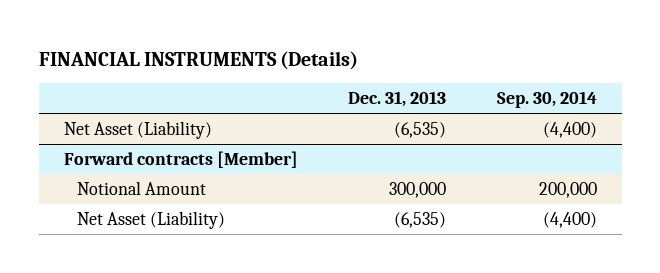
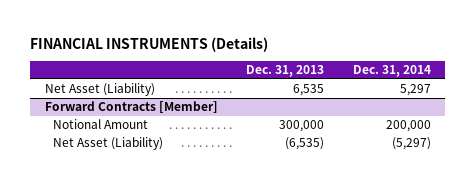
- | Dec. 31, 2013 | Sep. 30, 2014
+ | Dec. 31, 2013 | Dec. 31, 2014
- Net Asset (Liability) | (6,535) | (4,400)
- Forward contracts [Member]
+ Net Asset (Liability) | 6,535 | 5,297
+ Forward Contracts [Member]

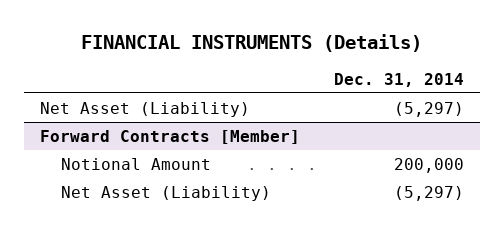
- | Dec. 31, 2013 | Dec. 31, 2014
+ | Dec. 31, 2014
- Net Asset (Liability) | 6,535 | 5,297
+ Net Asset (Liability) | (5,297)

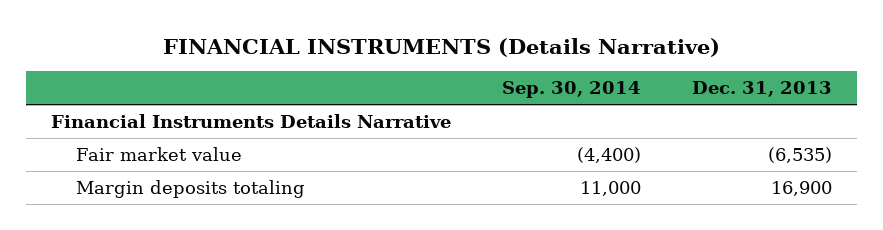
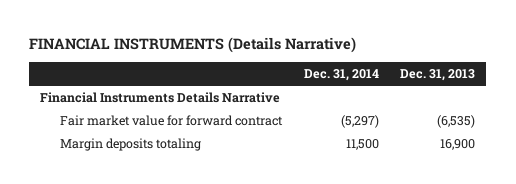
- | Sep. 30, 2014 | Dec. 31, 2013
+ | Dec. 31, 2014 | Dec. 31, 2013
- Fair market value | (4,400) | (6,535)
+ Fair market value for forward contract | (5,297) | (6,535)

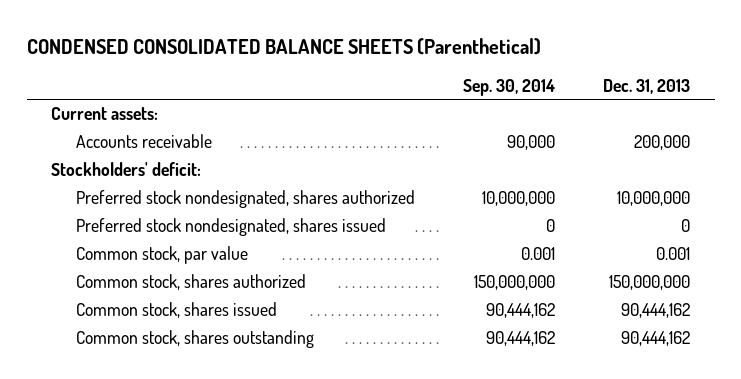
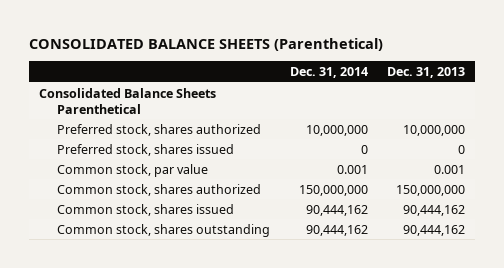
- CONDENSED CONSOLIDATED BALANCE SHEETS (Parenthetical)
+ CONSOLIDATED BALANCE SHEETS (Parenthetical)
- | Sep. 30, 2014 | Dec. 31, 2013
+ | Dec. 31, 2014 | Dec. 31, 2013
- Current assets:
- Accounts receivable | 90,000 | 200,000
- Stockholders' deficit:
- Preferred stock nondesignated, shares authorized | 10,000,000 | 10,000,000
- Preferred stock nondesignated, shares issued | 0 | 0
+ Consolidated Balance Sheets Parenthetical
+ Preferred stock, shares authorized | 10,000,000 | 10,000,000
+ Preferred stock, shares issued | 0 | 0

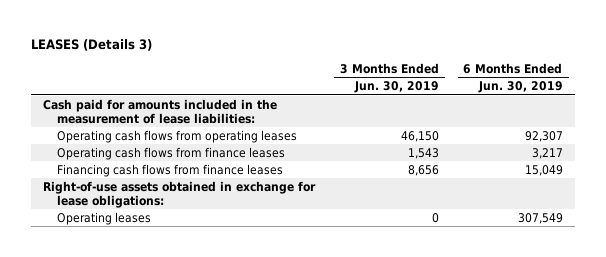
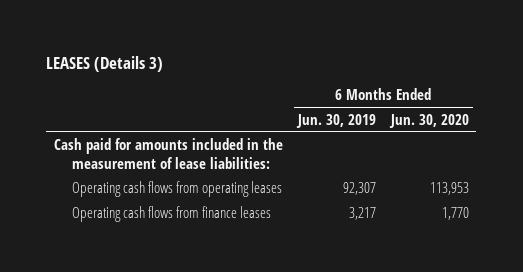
- | 3 Months Ended Jun. 30, 2019 | 6 Months Ended Jun. 30, 2019
+ | 6 Months Ended Jun. 30, 2019 | 6 Months Ended Jun. 30, 2020
- Financing cash flows from finance leases | 8,656 | 15,049
- Right-of-use assets obtained in exchange for lease obligations:
- Operating leases | 0 | 307,549

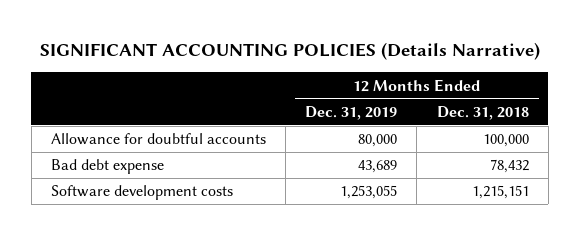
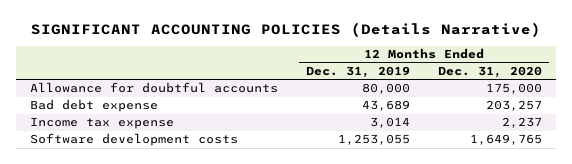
- | 12 Months Ended Dec. 31, 2019 | 12 Months Ended Dec. 31, 2018
+ | 12 Months Ended Dec. 31, 2019 | 12 Months Ended Dec. 31, 2020
+ Income tax expense | 3,014 | 2,237

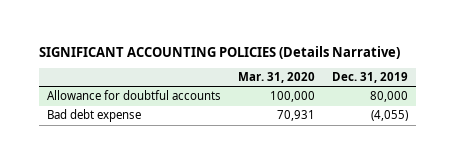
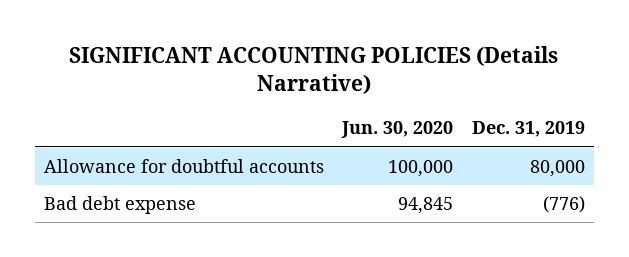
- | Mar. 31, 2020 | Dec. 31, 2019
+ | Jun. 30, 2020 | Dec. 31, 2019
- Bad debt expense | 70,931 | (4,055)
+ Bad debt expense | 94,845 | (776)

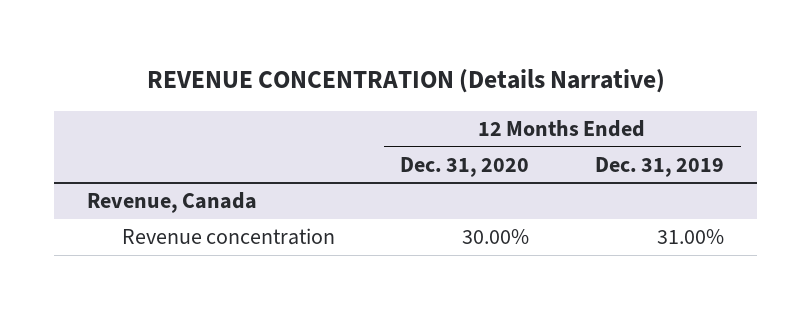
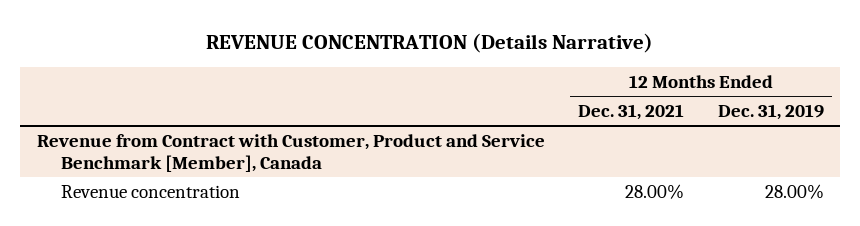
- | 12 Months Ended Dec. 31, 2020 | 12 Months Ended Dec. 31, 2019
+ | 12 Months Ended Dec. 31, 2021 | 12 Months Ended Dec. 31, 2019
- Revenue, Canada
- Revenue concentration | 30.00% | 31.00%
+ Revenue from Contract with Customer, Product and Service Benchmark [Member], Canada
+ Revenue concentration | 28.00% | 28.00%

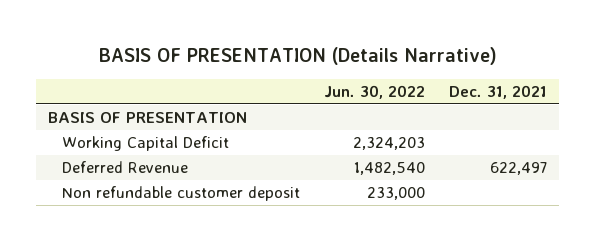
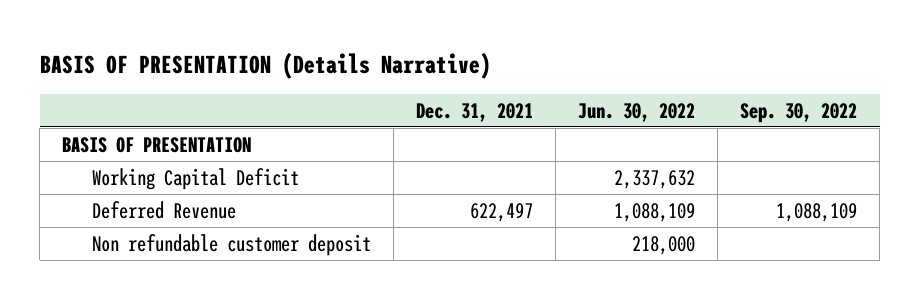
- | Jun. 30, 2022 | Dec. 31, 2021
+ | Dec. 31, 2021 | Jun. 30, 2022 | Sep. 30, 2022
- Working Capital Deficit | 2,324,203 |
- Deferred Revenue | 1,482,540 | 622,497
- Non refundable customer deposit | 233,000 |
+ Working Capital Deficit | | 2,337,632 |
+ Deferred Revenue | 622,497 | 1,088,109 | 1,088,109
+ Non refundable customer deposit | | 218,000 |

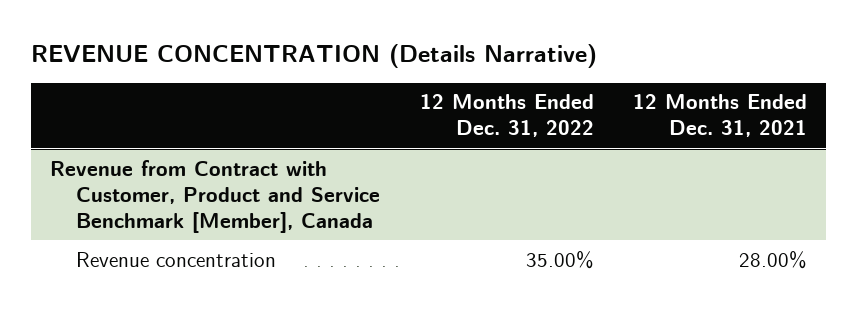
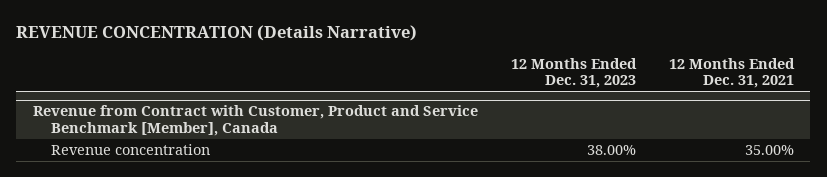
- | 12 Months Ended Dec. 31, 2022 | 12 Months Ended Dec. 31, 2021
+ | 12 Months Ended Dec. 31, 2023 | 12 Months Ended Dec. 31, 2021
@ Revenue from Contract with Customer, Product and Service Benchmark [Member], Canada
- Revenue concentration | 35.00% | 28.00%
+ Revenue concentration | 38.00% | 35.00%

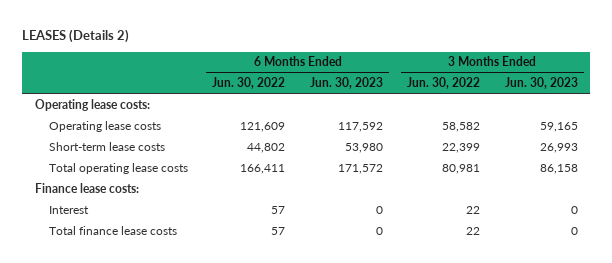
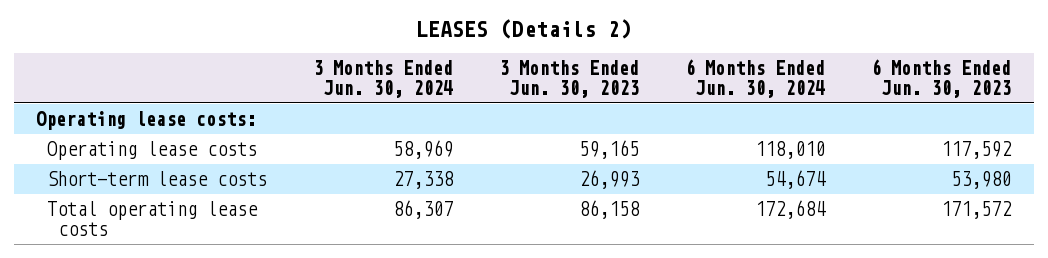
- | 6 Months Ended Jun. 30, 2022 | 6 Months Ended Jun. 30, 2023 | 3 Months Ended Jun. 30, 2022 | 3 Months Ended Jun. 30, 2023
+ | 3 Months Ended Jun. 30, 2024 | 3 Months Ended Jun. 30, 2023 | 6 Months Ended Jun. 30, 2024 | 6 Months Ended Jun. 30, 2023
- Finance lease costs:
- Interest | 57 | 0 | 22 | 0
- Total finance lease costs | 57 | 0 | 22 | 0

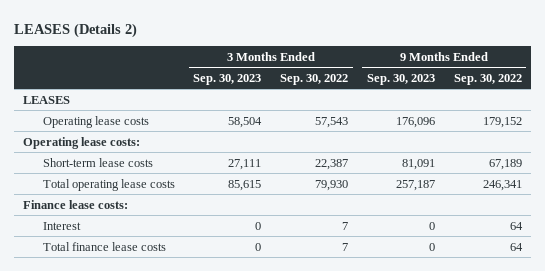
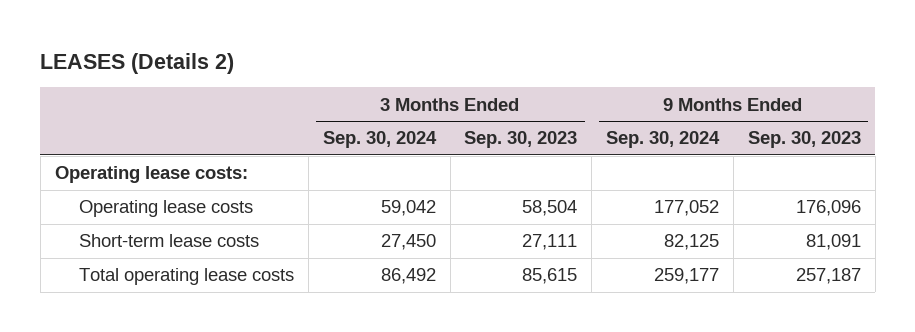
- | 3 Months Ended Sep. 30, 2023 | 3 Months Ended Sep. 30, 2022 | 9 Months Ended Sep. 30, 2023 | 9 Months Ended Sep. 30, 2022
+ | 3 Months Ended Sep. 30, 2024 | 3 Months Ended Sep. 30, 2023 | 9 Months Ended Sep. 30, 2024 | 9 Months Ended Sep. 30, 2023
- LEASES
moved down: Operating lease costs | 59,042 | 58,504 | 177,052 | 176,096
- Finance lease costs:
- Interest | 0 | 7 | 0 | 64
- Total finance lease costs | 0 | 7 | 0 | 64

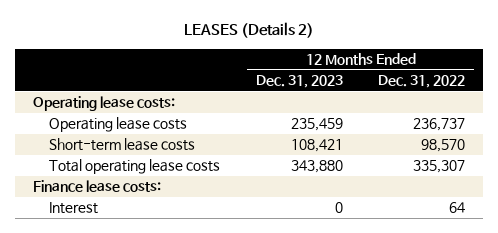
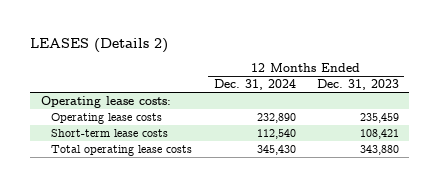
- | 12 Months Ended Dec. 31, 2023 | 12 Months Ended Dec. 31, 2022
+ | 12 Months Ended Dec. 31, 2024 | 12 Months Ended Dec. 31, 2023
- Finance lease costs:
- Interest | 0 | 64

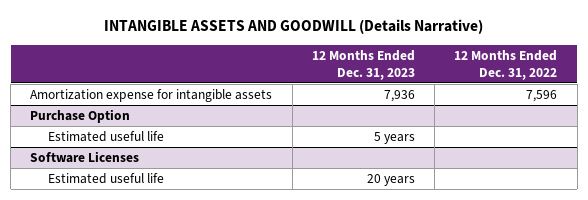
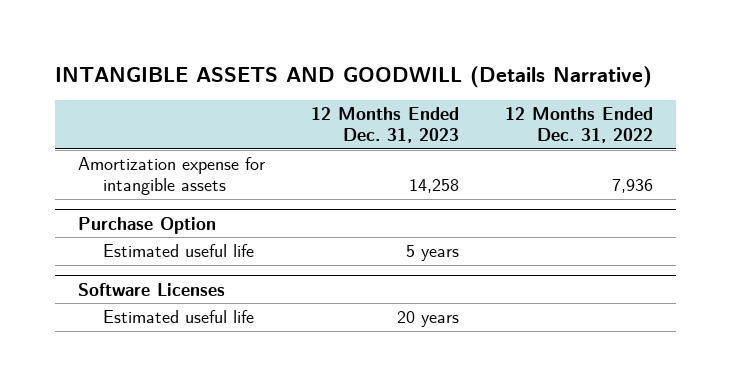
- Amortization expense for intangible assets | 7,936 | 7,596
+ Amortization expense for intangible assets | 14,258 | 7,936

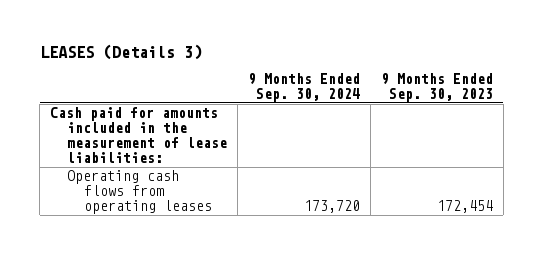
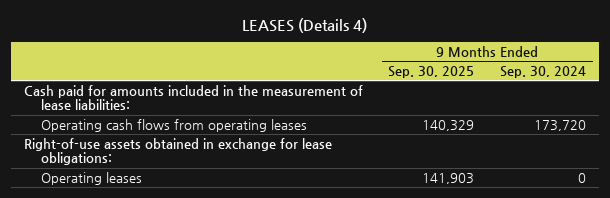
- LEASES (Details 3)
+ LEASES (Details 4)
- | 9 Months Ended Sep. 30, 2024 | 9 Months Ended Sep. 30, 2023
+ | 9 Months Ended Sep. 30, 2025 | 9 Months Ended Sep. 30, 2024
+ Right-of-use assets obtained in exchange for lease obligations:
+ Operating leases | 141,903 | 0

